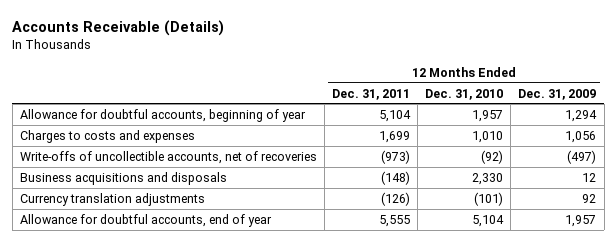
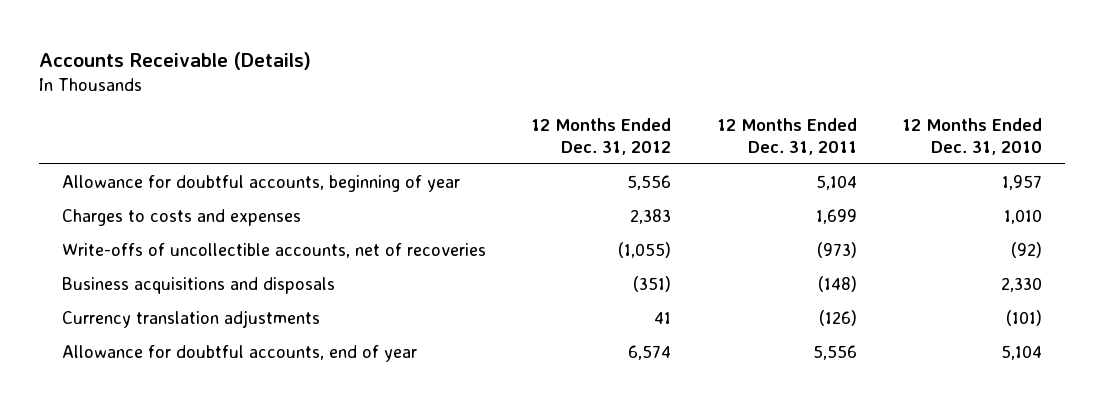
- | 12 Months Ended Dec. 31, 2011 | 12 Months Ended Dec. 31, 2010 | 12 Months Ended Dec. 31, 2009
+ | 12 Months Ended Dec. 31, 2012 | 12 Months Ended Dec. 31, 2011 | 12 Months Ended Dec. 31, 2010
- Allowance for doubtful accounts, end of year | 5,555 | 5,104 | 1,957
+ Allowance for doubtful accounts, end of year | 6,574 | 5,556 | 5,104

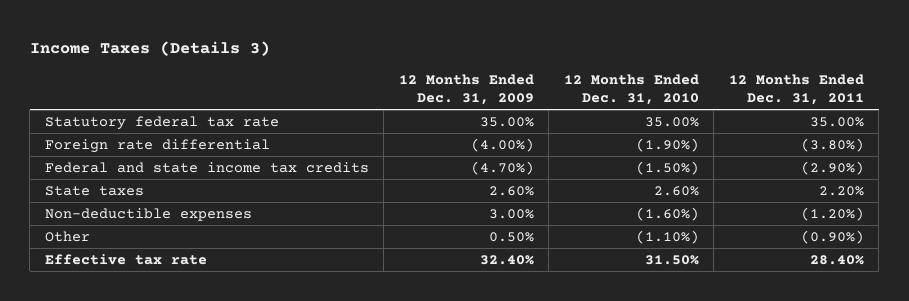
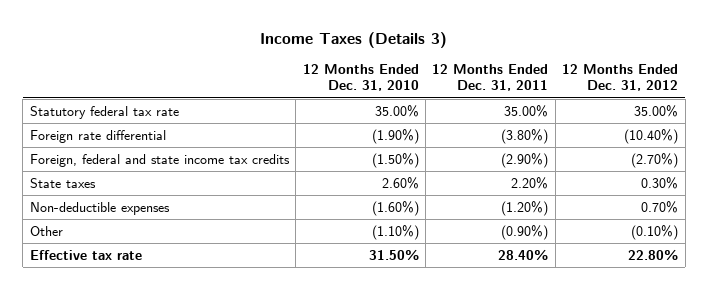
- | 12 Months Ended Dec. 31, 2009 | 12 Months Ended Dec. 31, 2010 | 12 Months Ended Dec. 31, 2011
+ | 12 Months Ended Dec. 31, 2010 | 12 Months Ended Dec. 31, 2011 | 12 Months Ended Dec. 31, 2012
- Federal and state income tax credits | (4.70%) | (1.50%) | (2.90%)
+ Foreign, federal and state income tax credits | (1.50%) | (2.90%) | (2.70%)

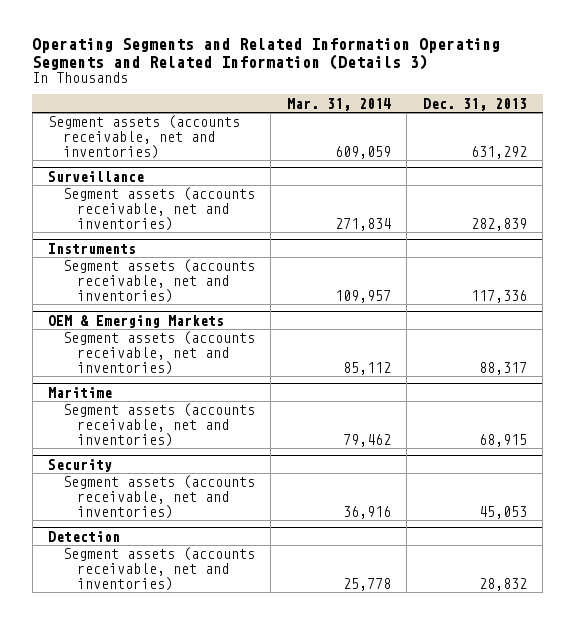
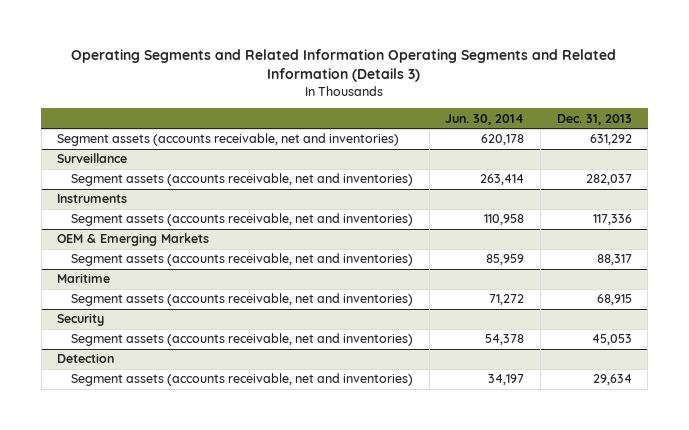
- | Mar. 31, 2014 | Dec. 31, 2013
+ | Jun. 30, 2014 | Dec. 31, 2013
@ Surveillance
- Segment assets (accounts receivable, net and inventories) | 271,834 | 282,839
+ Segment assets (accounts receivable, net and inventories) | 263,414 | 282,037
@ Detection
- Segment assets (accounts receivable, net and inventories) | 25,778 | 28,832
+ Segment assets (accounts receivable, net and inventories) | 34,197 | 29,634

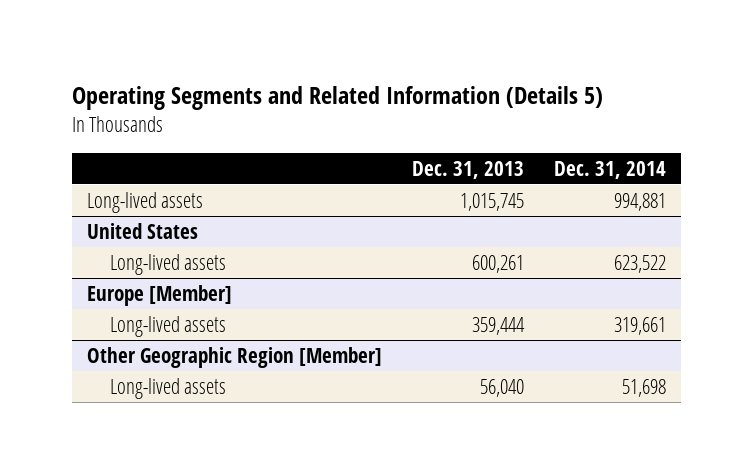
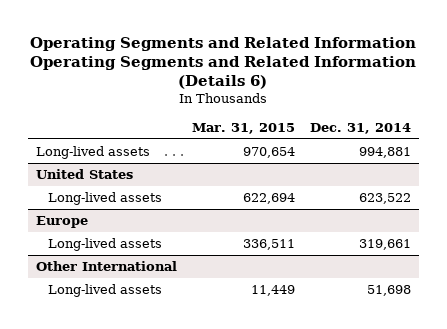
- Operating Segments and Related Information (Details 5)
+ Operating Segments and Related Information Operating Segments and Related Information (Details 6)
- | Dec. 31, 2013 | Dec. 31, 2014
+ | Mar. 31, 2015 | Dec. 31, 2014
- Europe [Member]
+ Europe
- Other Geographic Region [Member]
+ Other International

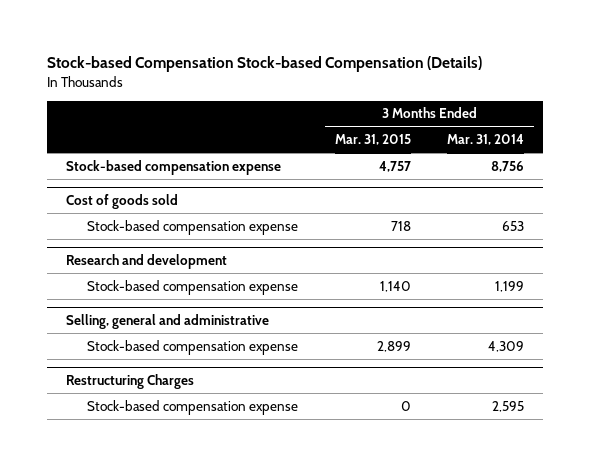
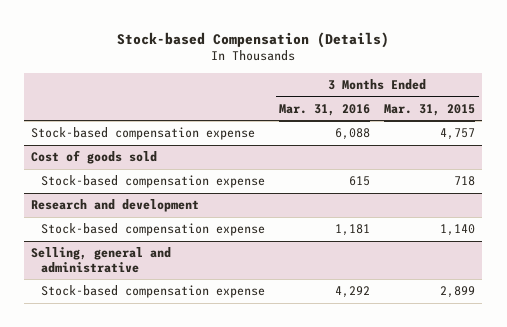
- Stock-based Compensation Stock-based Compensation (Details)
+ Stock-based Compensation (Details)
- | 3 Months Ended Mar. 31, 2015 | 3 Months Ended Mar. 31, 2014
+ | 3 Months Ended Mar. 31, 2016 | 3 Months Ended Mar. 31, 2015
- Restructuring Charges
- Stock-based compensation expense | 0 | 2,595

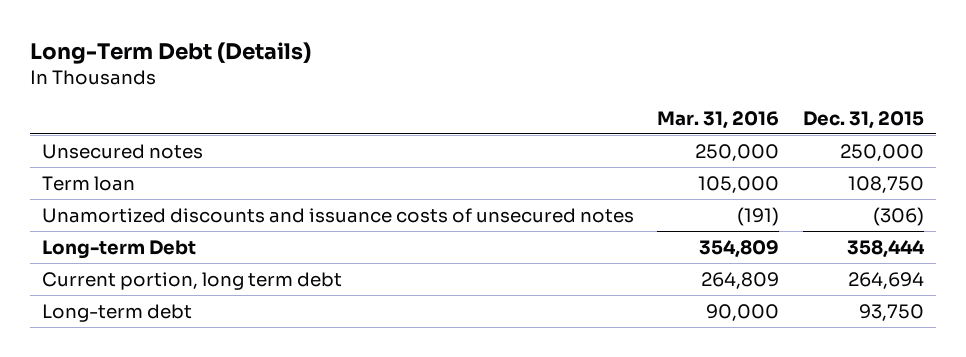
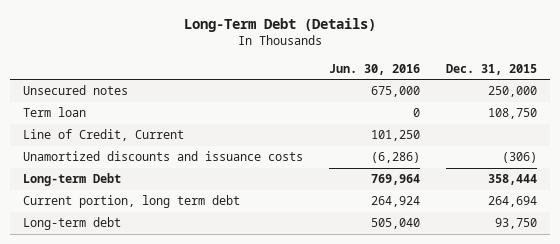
- | Mar. 31, 2016 | Dec. 31, 2015
+ | Jun. 30, 2016 | Dec. 31, 2015
- Unamortized discounts and issuance costs of unsecured notes | (191) | (306)
+ Line of Credit, Current | 101,250 |
+ Unamortized discounts and issuance costs | (6,286) | (306)

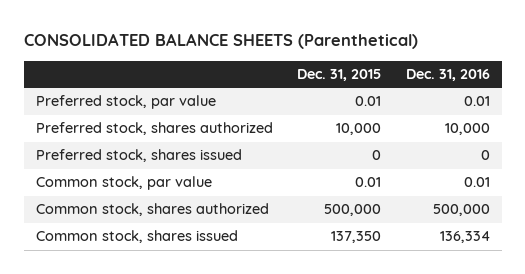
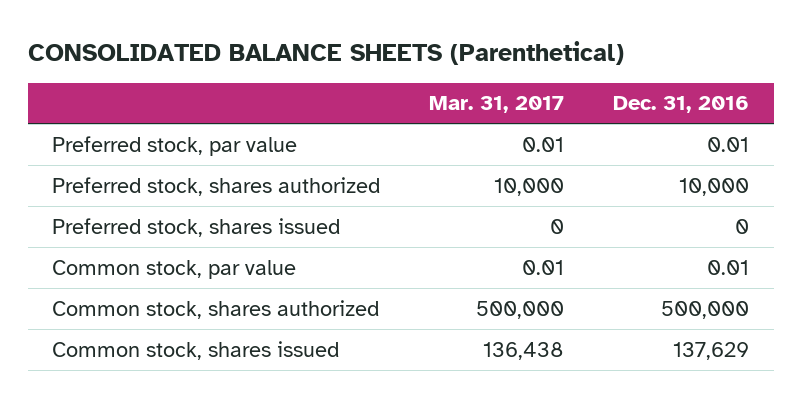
- | Dec. 31, 2015 | Dec. 31, 2016
+ | Mar. 31, 2017 | Dec. 31, 2016
- Common stock, shares issued | 137,350 | 136,334
+ Common stock, shares issued | 136,438 | 137,629

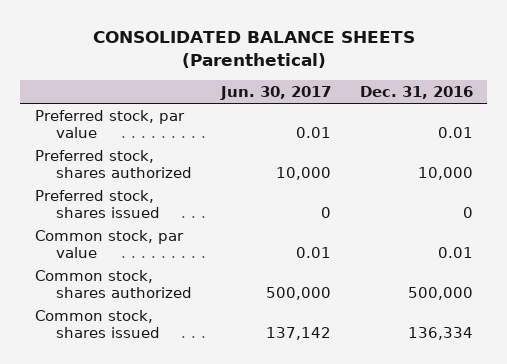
- | Mar. 31, 2017 | Dec. 31, 2016
+ | Jun. 30, 2017 | Dec. 31, 2016
- Common stock, shares issued | 136,438 | 137,629
+ Common stock, shares issued | 137,142 | 136,334

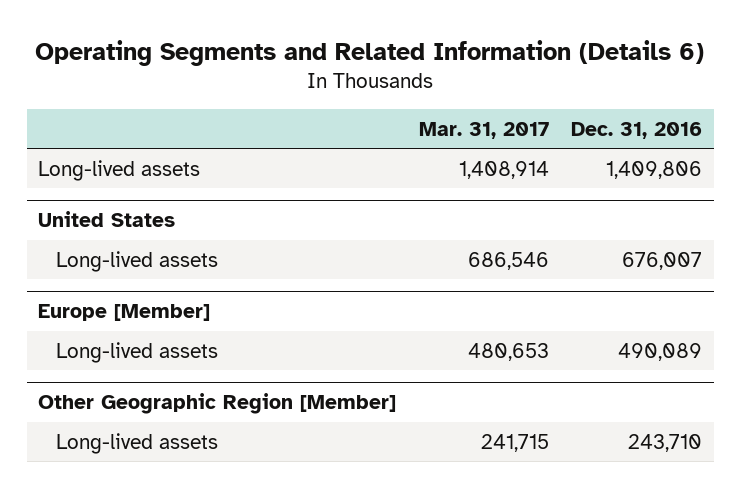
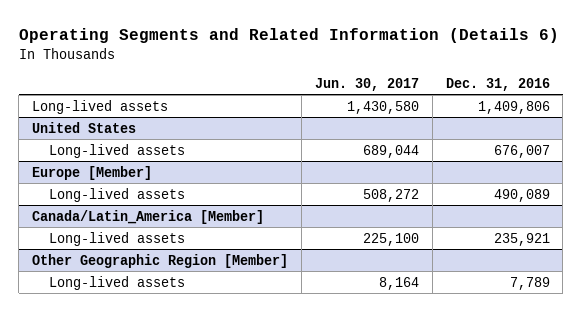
- | Mar. 31, 2017 | Dec. 31, 2016
+ | Jun. 30, 2017 | Dec. 31, 2016
+ Canada/Latin_America [Member]
+ Long-lived assets | 225,100 | 235,921
@ Other Geographic Region [Member]
- Long-lived assets | 241,715 | 243,710
+ Long-lived assets | 8,164 | 7,789

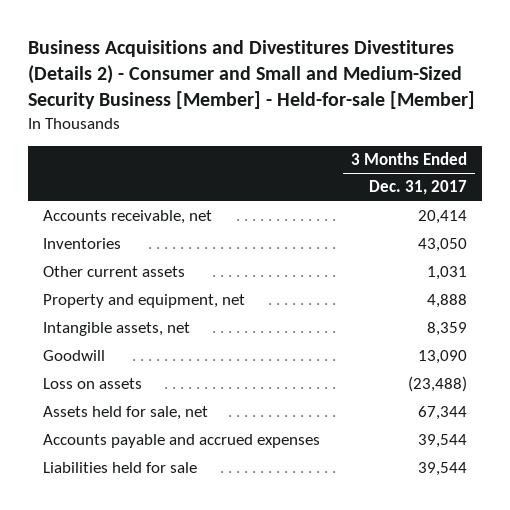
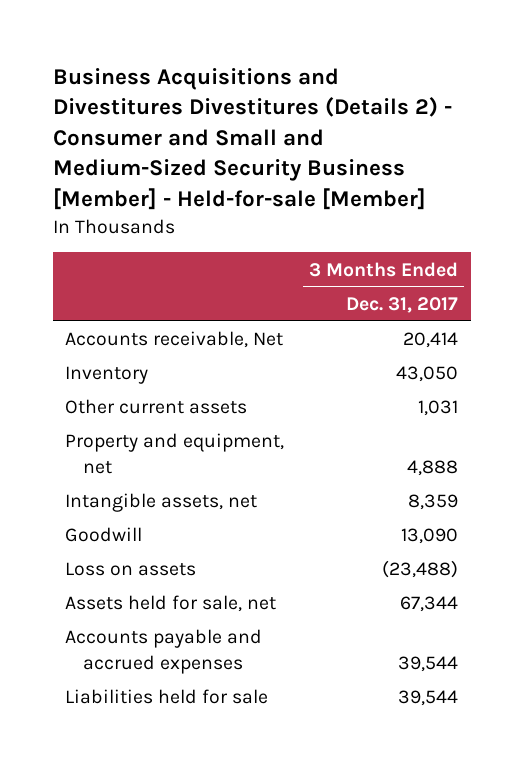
- Accounts receivable, net | 20,414
- Inventories | 43,050
+ Accounts receivable, Net | 20,414
+ Inventory | 43,050

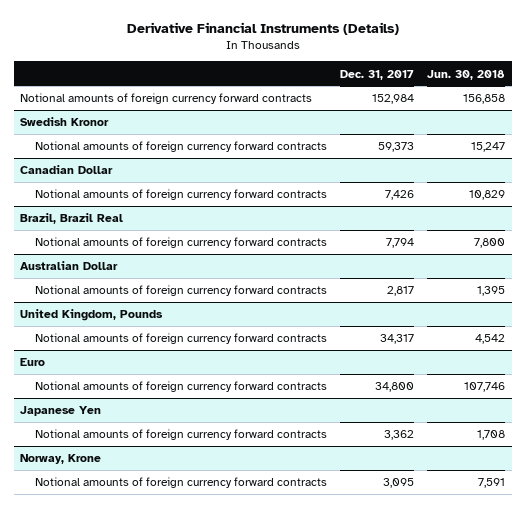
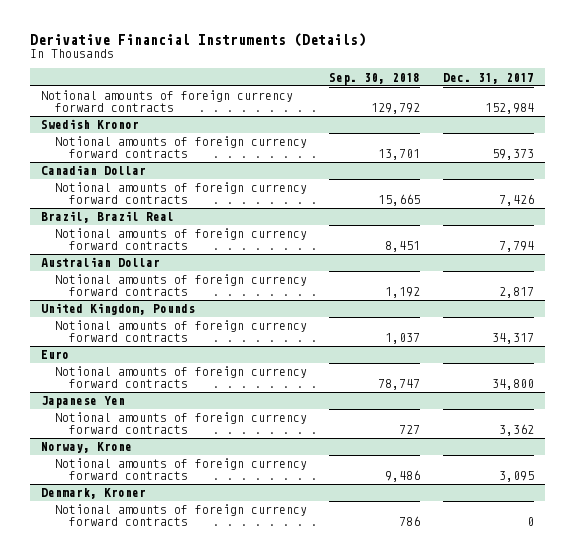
- | Dec. 31, 2017 | Jun. 30, 2018
+ | Sep. 30, 2018 | Dec. 31, 2017
+ Denmark, Kroner
+ Notional amounts of foreign currency forward contracts | 786 | 0

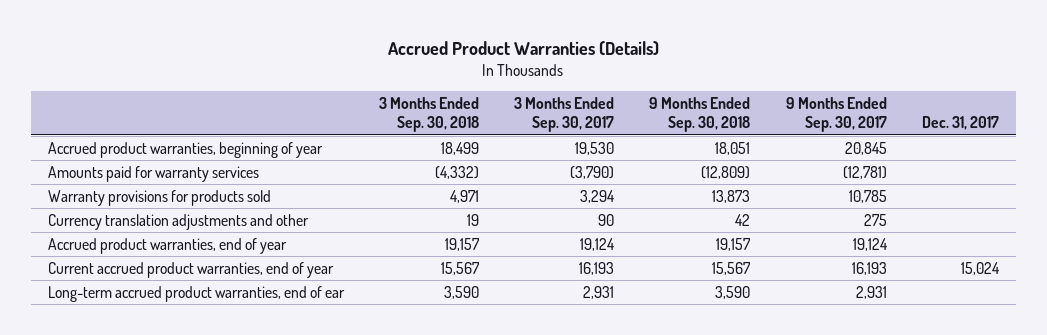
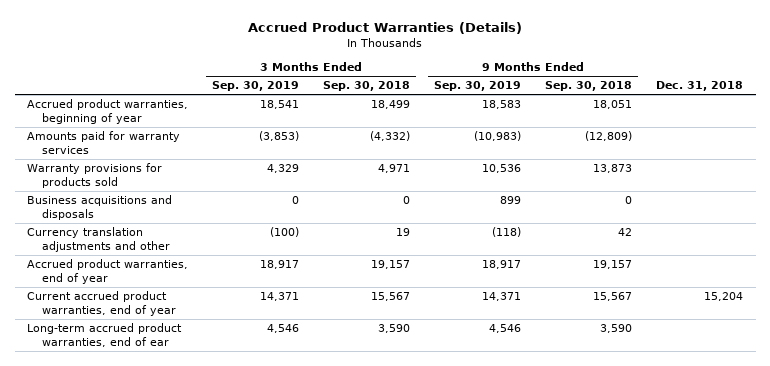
- | 3 Months Ended Sep. 30, 2018 | 3 Months Ended Sep. 30, 2017 | 9 Months Ended Sep. 30, 2018 | 9 Months Ended Sep. 30, 2017 | Dec. 31, 2017
+ | 3 Months Ended Sep. 30, 2019 | 3 Months Ended Sep. 30, 2018 | 9 Months Ended Sep. 30, 2019 | 9 Months Ended Sep. 30, 2018 | Dec. 31, 2018
+ Business acquisitions and disposals | 0 | 0 | 899 | 0 |

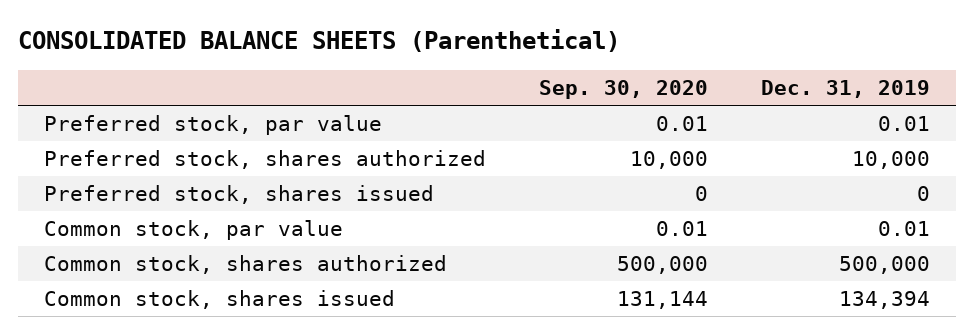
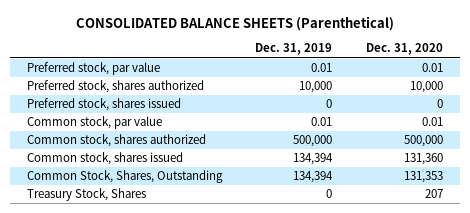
- | Sep. 30, 2020 | Dec. 31, 2019
+ | Dec. 31, 2019 | Dec. 31, 2020
+ Common Stock, Shares, Outstanding | 134,394 | 131,353
+ Treasury Stock, Shares | 0 | 207

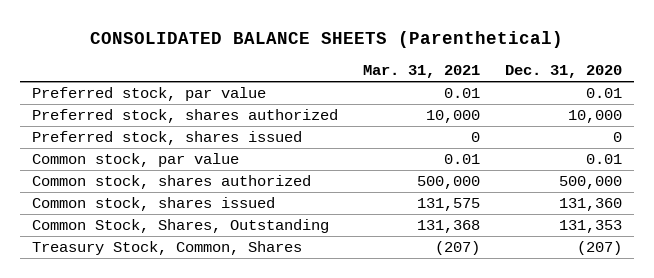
- | Dec. 31, 2019 | Dec. 31, 2020
+ | Mar. 31, 2021 | Dec. 31, 2020
- Treasury Stock, Shares | 0 | 207
+ Treasury Stock, Common, Shares | (207) | (207)

